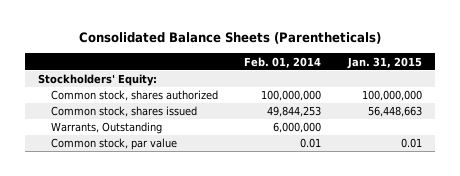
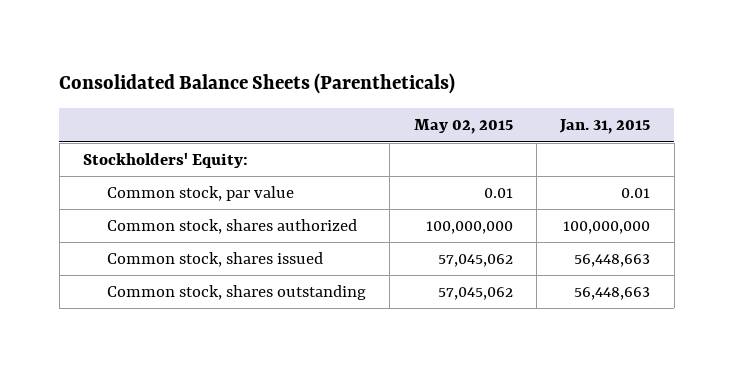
- | Feb. 01, 2014 | Jan. 31, 2015
+ | May 02, 2015 | Jan. 31, 2015
moved up: Common stock, par value | 0.01 | 0.01
- Warrants, Outstanding | 6,000,000 |
+ Common stock, shares outstanding | 57,045,062 | 56,448,663

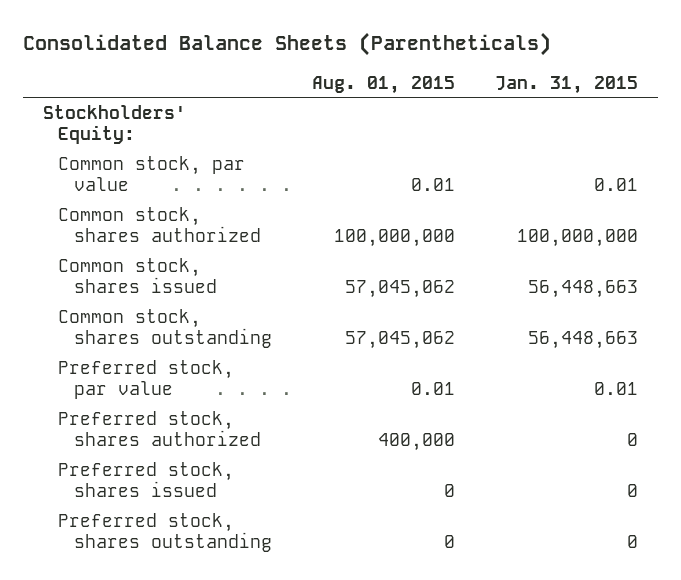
- | May 02, 2015 | Jan. 31, 2015
+ | Aug. 01, 2015 | Jan. 31, 2015
+ Preferred stock, par value | 0.01 | 0.01
+ Preferred stock, shares authorized | 400,000 | 0
+ Preferred stock, shares issued | 0 | 0
+ Preferred stock, shares outstanding | 0 | 0

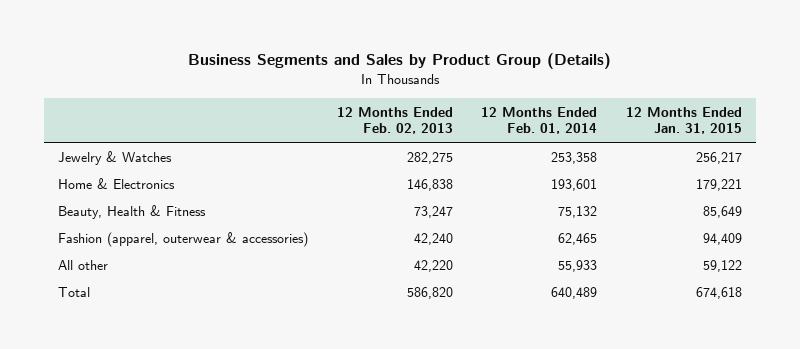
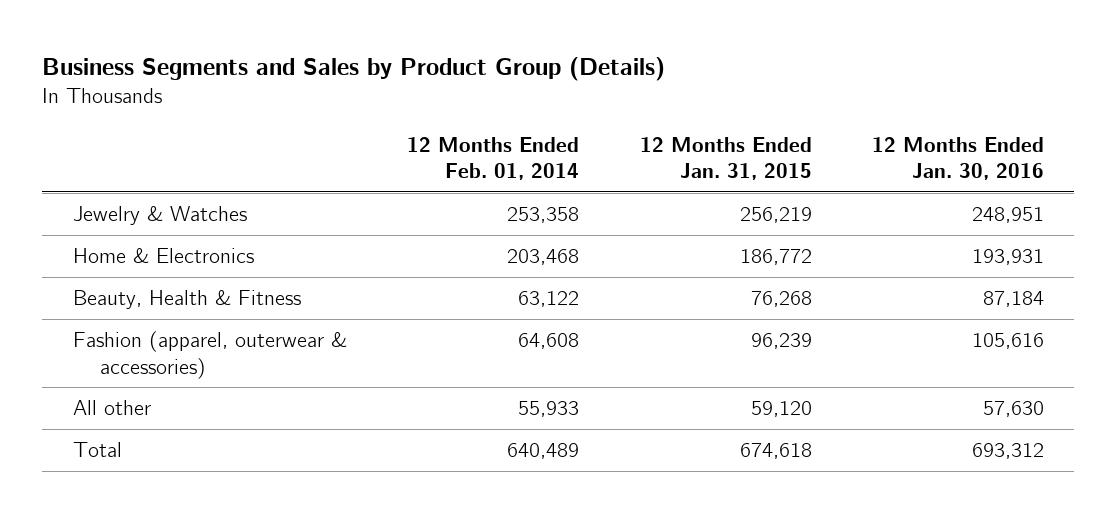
- | 12 Months Ended Feb. 02, 2013 | 12 Months Ended Feb. 01, 2014 | 12 Months Ended Jan. 31, 2015
+ | 12 Months Ended Feb. 01, 2014 | 12 Months Ended Jan. 31, 2015 | 12 Months Ended Jan. 30, 2016
- Jewelry & Watches | 282,275 | 253,358 | 256,217
- Home & Electronics | 146,838 | 193,601 | 179,221
- Beauty, Health & Fitness | 73,247 | 75,132 | 85,649
- Fashion (apparel, outerwear & accessories) | 42,240 | 62,465 | 94,409
- All other | 42,220 | 55,933 | 59,122
+ Jewelry & Watches | 253,358 | 256,219 | 248,951
+ Home & Electronics | 203,468 | 186,772 | 193,931
+ Beauty, Health & Fitness | 63,122 | 76,268 | 87,184
+ Fashion (apparel, outerwear & accessories) | 64,608 | 96,239 | 105,616
+ All other | 55,933 | 59,120 | 57,630

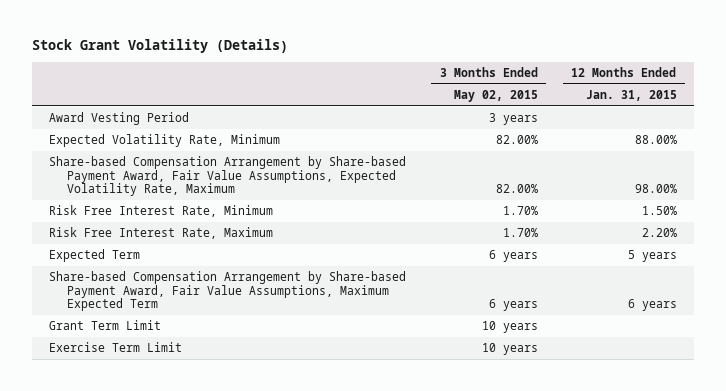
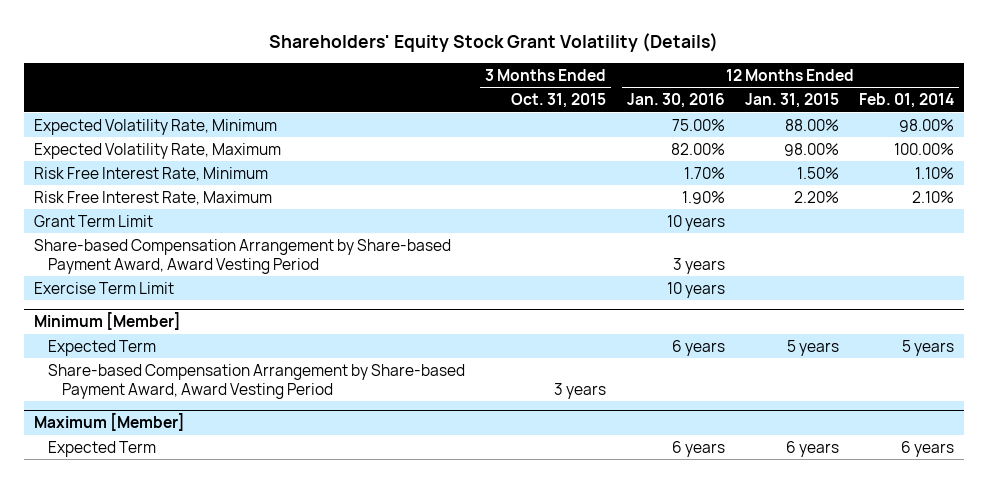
- Stock Grant Volatility (Details)
+ Shareholders' Equity Stock Grant Volatility (Details)
- | 3 Months Ended May 02, 2015 | 12 Months Ended Jan. 31, 2015
+ | 3 Months Ended Oct. 31, 2015 | 12 Months Ended Jan. 30, 2016 | 12 Months Ended Jan. 31, 2015 | 12 Months Ended Feb. 01, 2014
- Award Vesting Period | 3 years |
- Share-based Compensation Arrangement by Share-based Payment Award, Fair Value Assumptions, Expected Volatility Rate, Maximum | 82.00% | 98.00%
+ Expected Volatility Rate, Maximum | | 82.00% | 98.00% | 100.00%
- Expected Term | 6 years | 5 years
- Share-based Compensation Arrangement by Share-based Payment Award, Fair Value Assumptions, Maximum Expected Term | 6 years | 6 years
+ Share-based Compensation Arrangement by Share-based Payment Award, Award Vesting Period | | 3 years | |
+ Minimum [Member]
+ Expected Term | | 6 years | 5 years | 5 years
+ Share-based Compensation Arrangement by Share-based Payment Award, Award Vesting Period | 3 years | | |
+ Maximum [Member]
+ Expected Term | | 6 years | 6 years | 6 years

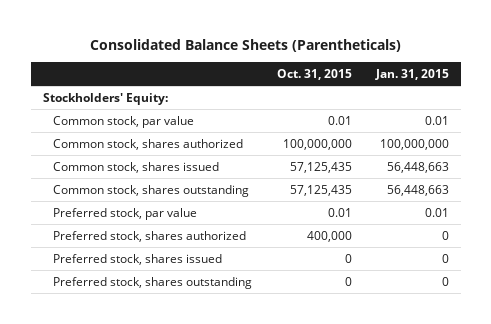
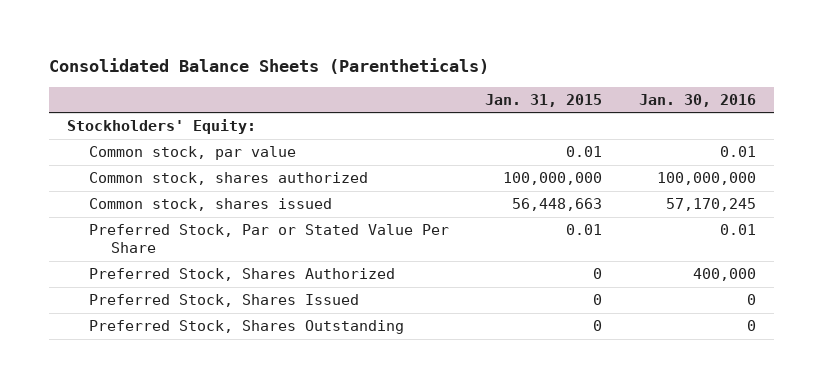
- | Oct. 31, 2015 | Jan. 31, 2015
+ | Jan. 31, 2015 | Jan. 30, 2016
- Common stock, shares outstanding | 57,125,435 | 56,448,663
- Preferred stock, par value | 0.01 | 0.01
- Preferred stock, shares authorized | 400,000 | 0
- Preferred stock, shares issued | 0 | 0
- Preferred stock, shares outstanding | 0 | 0
+ Preferred Stock, Par or Stated Value Per Share | 0.01 | 0.01
+ Preferred Stock, Shares Authorized | 0 | 400,000
+ Preferred Stock, Shares Issued | 0 | 0
+ Preferred Stock, Shares Outstanding | 0 | 0

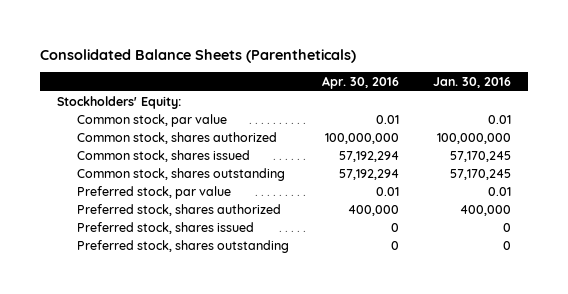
- | Jan. 31, 2015 | Jan. 30, 2016
+ | Apr. 30, 2016 | Jan. 30, 2016
- Preferred Stock, Par or Stated Value Per Share | 0.01 | 0.01
- Preferred Stock, Shares Authorized | 0 | 400,000
- Preferred Stock, Shares Issued | 0 | 0
- Preferred Stock, Shares Outstanding | 0 | 0
+ Common stock, shares outstanding | 57,192,294 | 57,170,245
+ Preferred stock, par value | 0.01 | 0.01
+ Preferred stock, shares authorized | 400,000 | 400,000
+ Preferred stock, shares issued | 0 | 0
+ Preferred stock, shares outstanding | 0 | 0

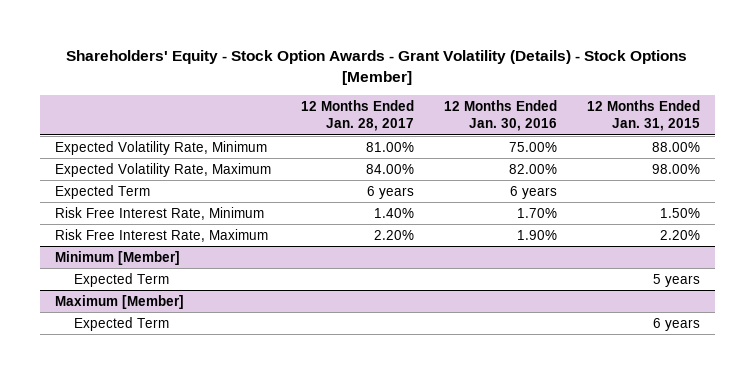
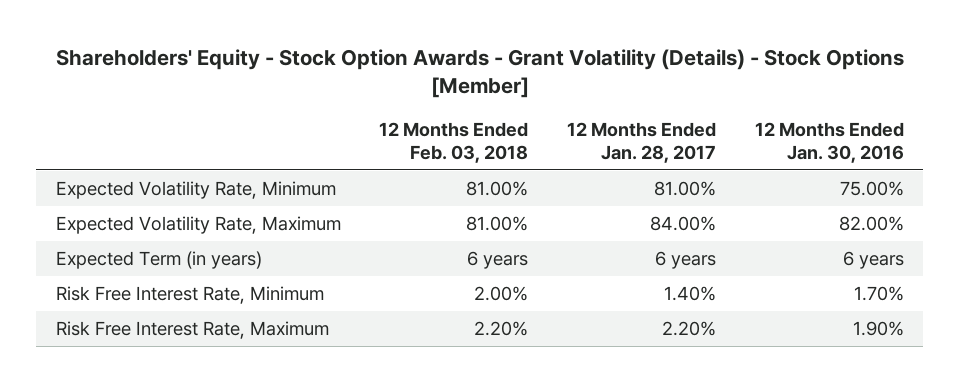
- | 12 Months Ended Jan. 28, 2017 | 12 Months Ended Jan. 30, 2016 | 12 Months Ended Jan. 31, 2015
+ | 12 Months Ended Feb. 03, 2018 | 12 Months Ended Jan. 28, 2017 | 12 Months Ended Jan. 30, 2016
- Expected Term | 6 years | 6 years |
+ Expected Term (in years) | 6 years | 6 years | 6 years
- Minimum [Member]
- Expected Term | | | 5 years
- Maximum [Member]
- Expected Term | | | 6 years

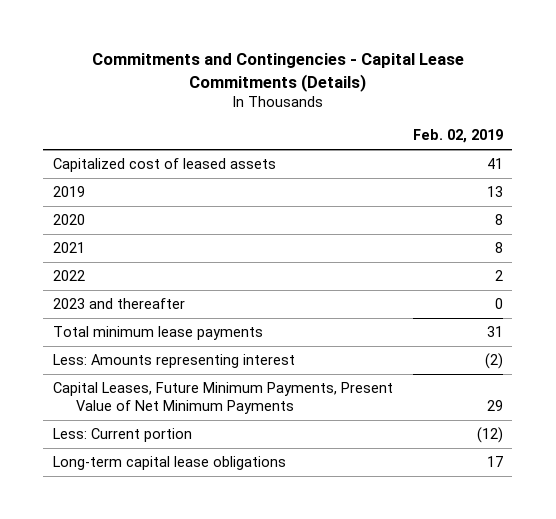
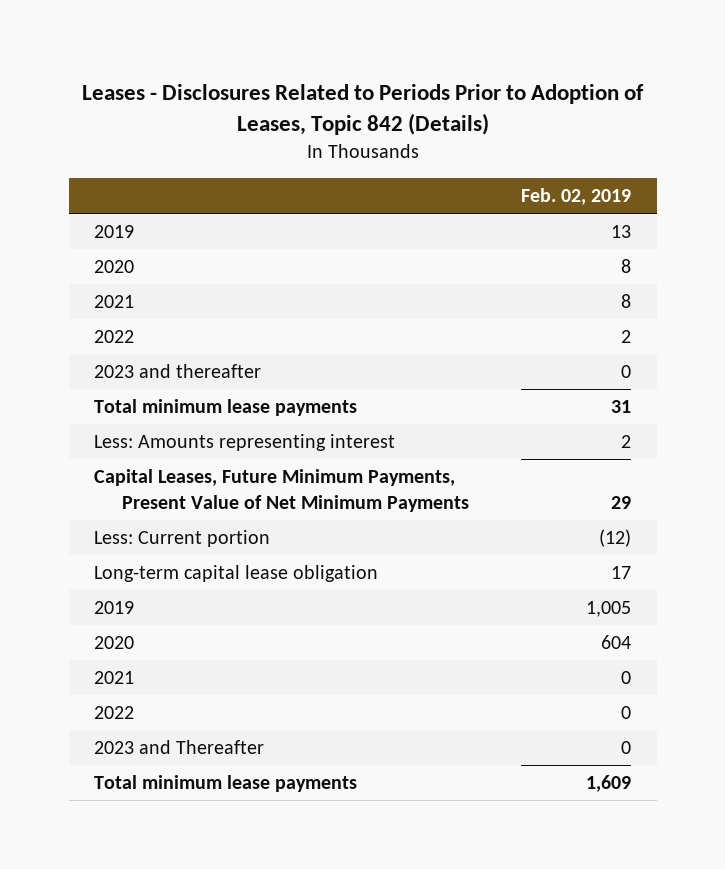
- Commitments and Contingencies - Capital Lease Commitments (Details)
+ Leases - Disclosures Related to Periods Prior to Adoption of Leases, Topic 842 (Details)
- Capitalized cost of leased assets | 41
- Less: Amounts representing interest | (2)
+ Less: Amounts representing interest | 2
- Long-term capital lease obligations | 17
+ Long-term capital lease obligation | 17
+ 2019 | 1,005
+ 2020 | 604
+ 2021 | 0
+ 2022 | 0
+ 2023 and Thereafter | 0
+ Total minimum lease payments | 1,609

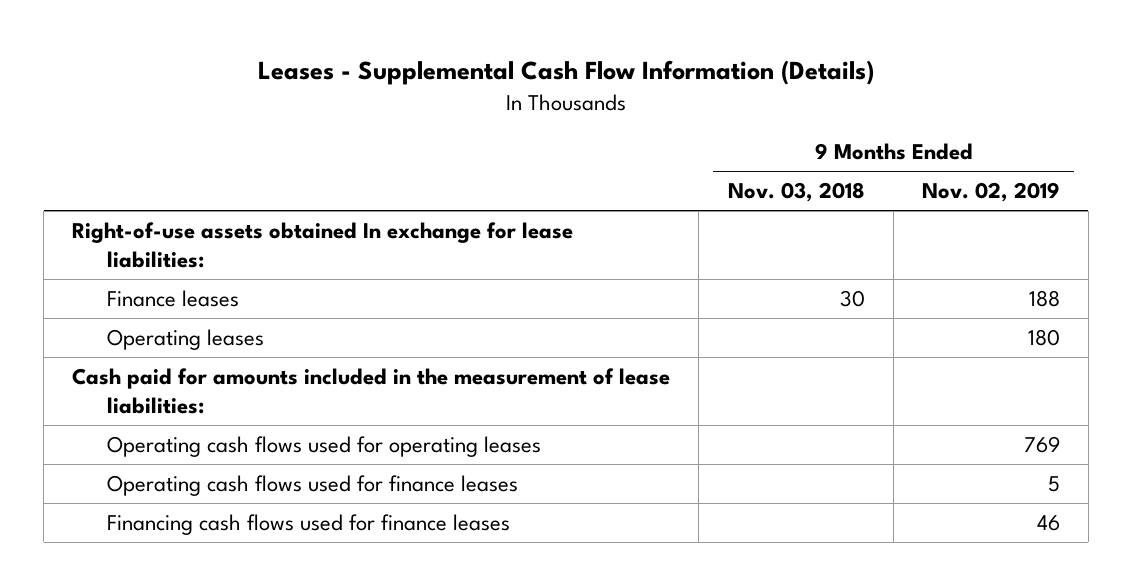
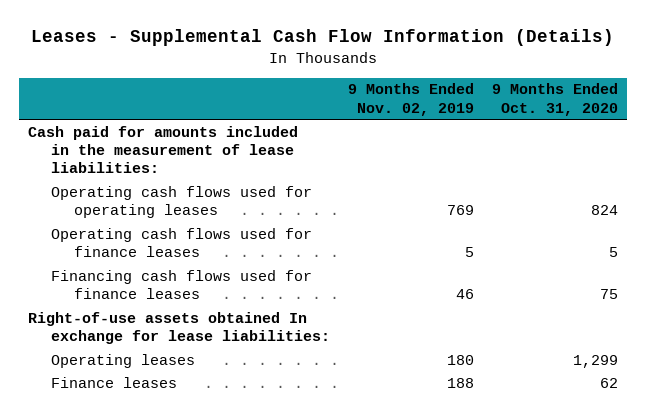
- | 9 Months Ended Nov. 03, 2018 | 9 Months Ended Nov. 02, 2019
+ | 9 Months Ended Nov. 02, 2019 | 9 Months Ended Oct. 31, 2020
moved down: Right-of-use assets obtained In exchange for lease liabilities:
moved down: Operating leases | 180 | 1,299
moved down: Finance leases | 188 | 62

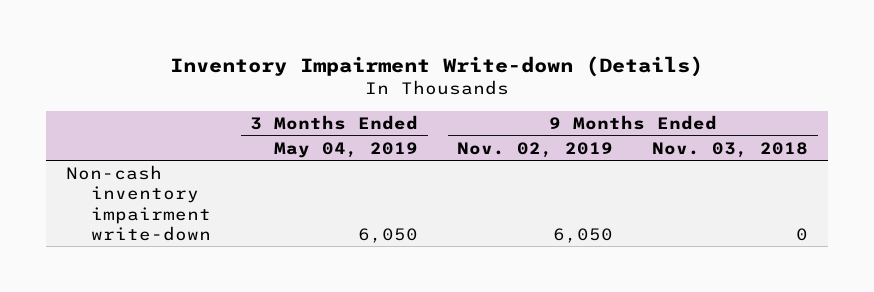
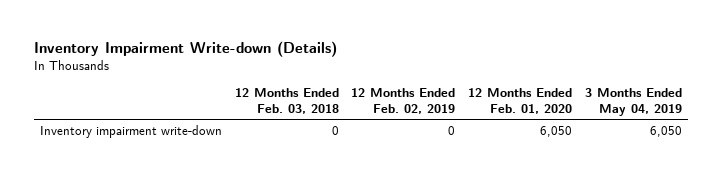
- | 3 Months Ended May 04, 2019 | 9 Months Ended Nov. 02, 2019 | 9 Months Ended Nov. 03, 2018
+ | 12 Months Ended Feb. 03, 2018 | 12 Months Ended Feb. 02, 2019 | 12 Months Ended Feb. 01, 2020 | 3 Months Ended May 04, 2019
- Non-cash inventory impairment write-down | 6,050 | 6,050 | 0
+ Inventory impairment write-down | 0 | 0 | 6,050 | 6,050

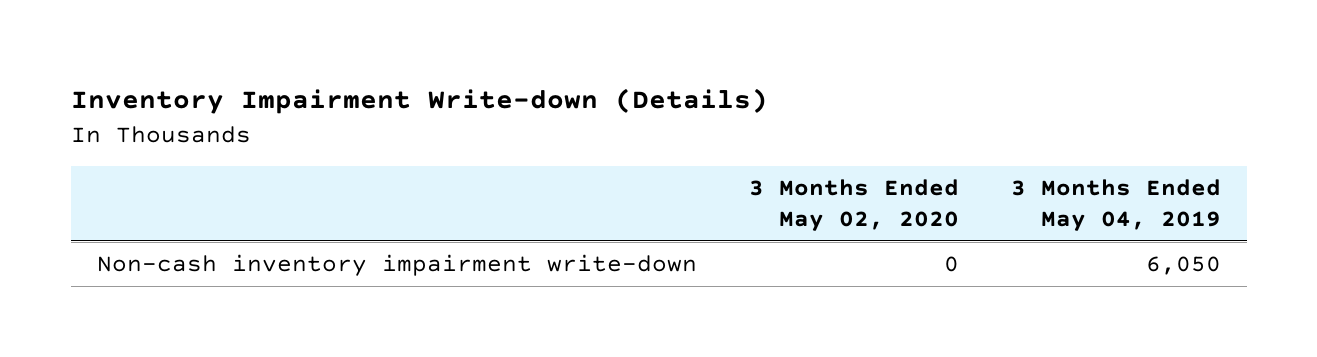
- | 12 Months Ended Feb. 03, 2018 | 12 Months Ended Feb. 02, 2019 | 12 Months Ended Feb. 01, 2020 | 3 Months Ended May 04, 2019
+ | 3 Months Ended May 02, 2020 | 3 Months Ended May 04, 2019
- Inventory impairment write-down | 0 | 0 | 6,050 | 6,050
+ Non-cash inventory impairment write-down | 0 | 6,050

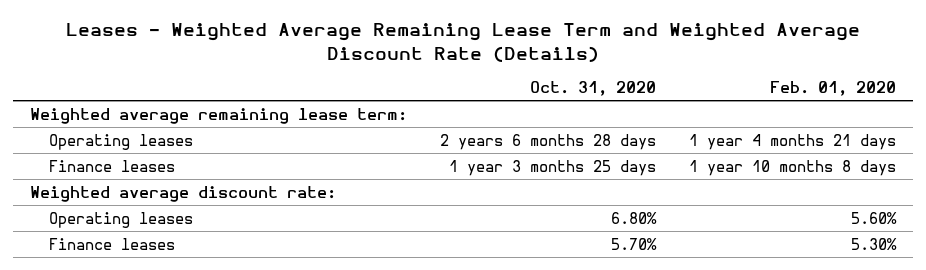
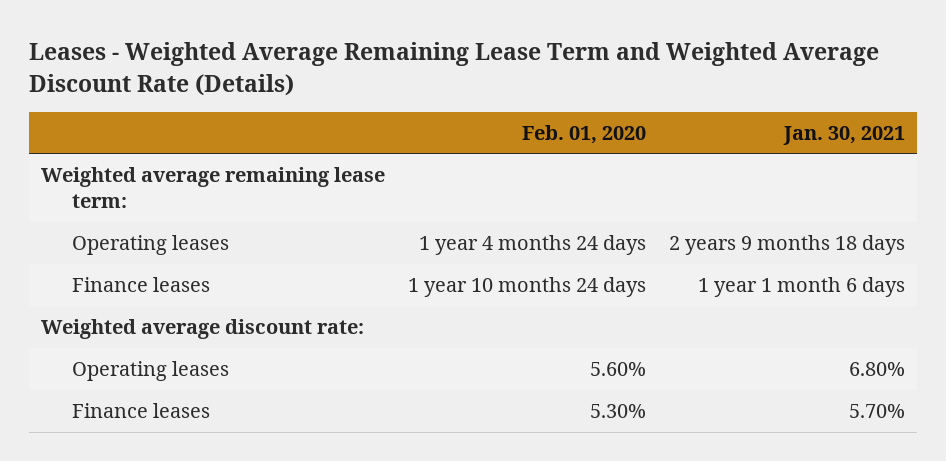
- | Oct. 31, 2020 | Feb. 01, 2020
+ | Feb. 01, 2020 | Jan. 30, 2021
- Operating leases | 2 years 6 months 28 days | 1 year 4 months 21 days
- Finance leases | 1 year 3 months 25 days | 1 year 10 months 8 days
+ Operating leases | 1 year 4 months 24 days | 2 years 9 months 18 days
+ Finance leases | 1 year 10 months 24 days | 1 year 1 month 6 days

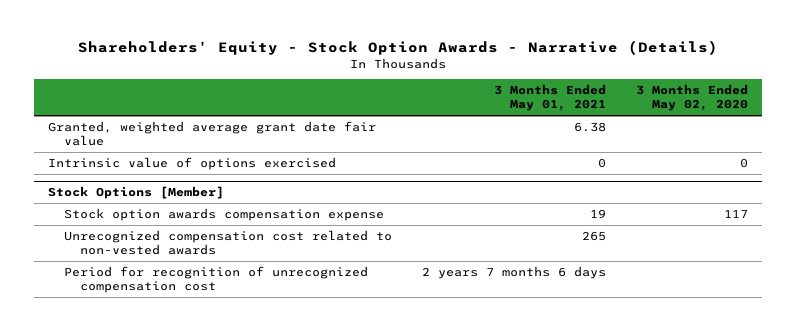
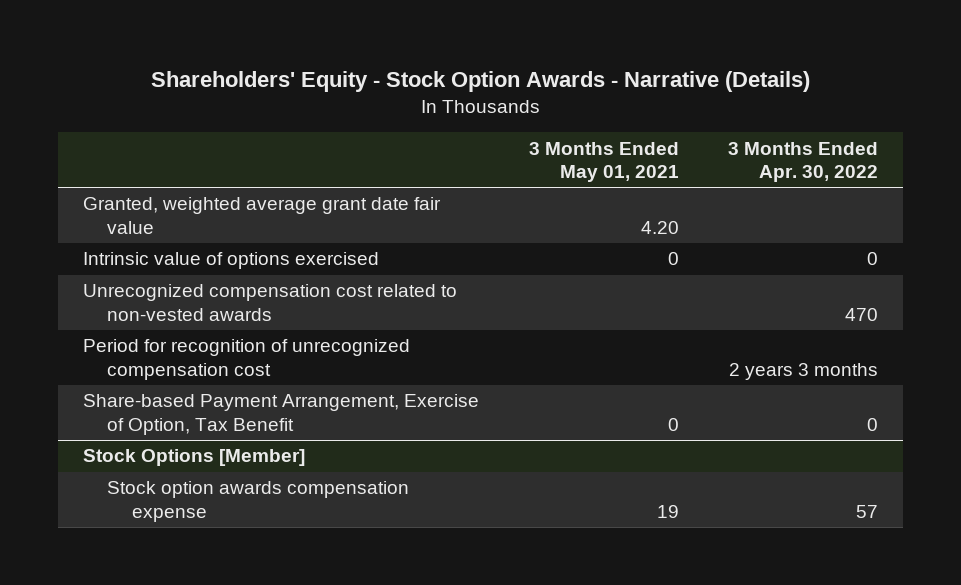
- | 3 Months Ended May 01, 2021 | 3 Months Ended May 02, 2020
+ | 3 Months Ended May 01, 2021 | 3 Months Ended Apr. 30, 2022
- Granted, weighted average grant date fair value | 6.38 |
+ Granted, weighted average grant date fair value | 4.20 |
+ Unrecognized compensation cost related to non-vested awards | | 470
+ Period for recognition of unrecognized compensation cost | | 2 years 3 months
+ Share-based Payment Arrangement, Exercise of Option, Tax Benefit | 0 | 0
@ Stock Options [Member]
- Unrecognized compensation cost related to non-vested awards | 265 |
- Period for recognition of unrecognized compensation cost | 2 years 7 months 6 days |

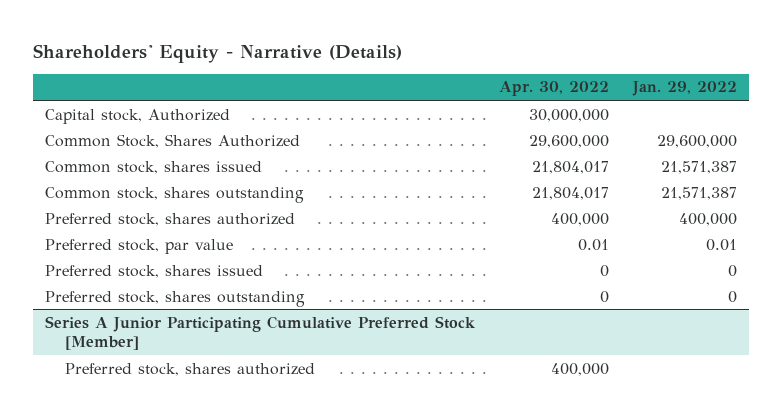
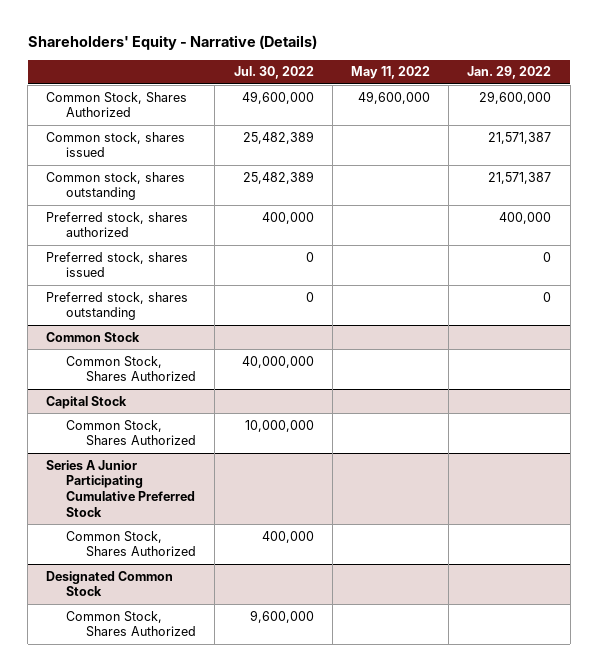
- | Apr. 30, 2022 | Jan. 29, 2022
+ | Jul. 30, 2022 | May 11, 2022 | Jan. 29, 2022
- Capital stock, Authorized | 30,000,000 |
- Preferred stock, par value | 0.01 | 0.01
- Series A Junior Participating Cumulative Preferred Stock [Member]
- Preferred stock, shares authorized | 400,000 |
+ Common Stock
+ Common Stock, Shares Authorized | 40,000,000 | |
+ Capital Stock
+ Common Stock, Shares Authorized | 10,000,000 | |
+ Series A Junior Participating Cumulative Preferred Stock
+ Common Stock, Shares Authorized | 400,000 | |
+ Designated Common Stock
+ Common Stock, Shares Authorized | 9,600,000 | |

